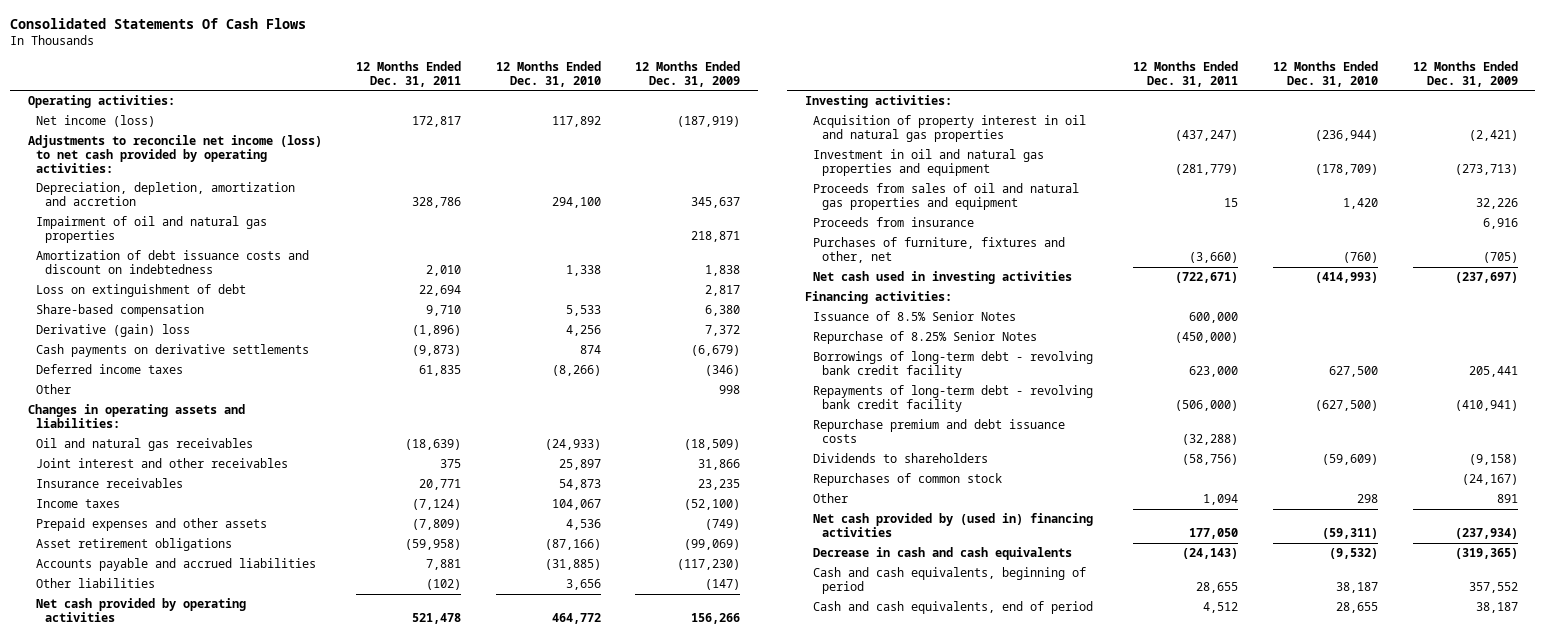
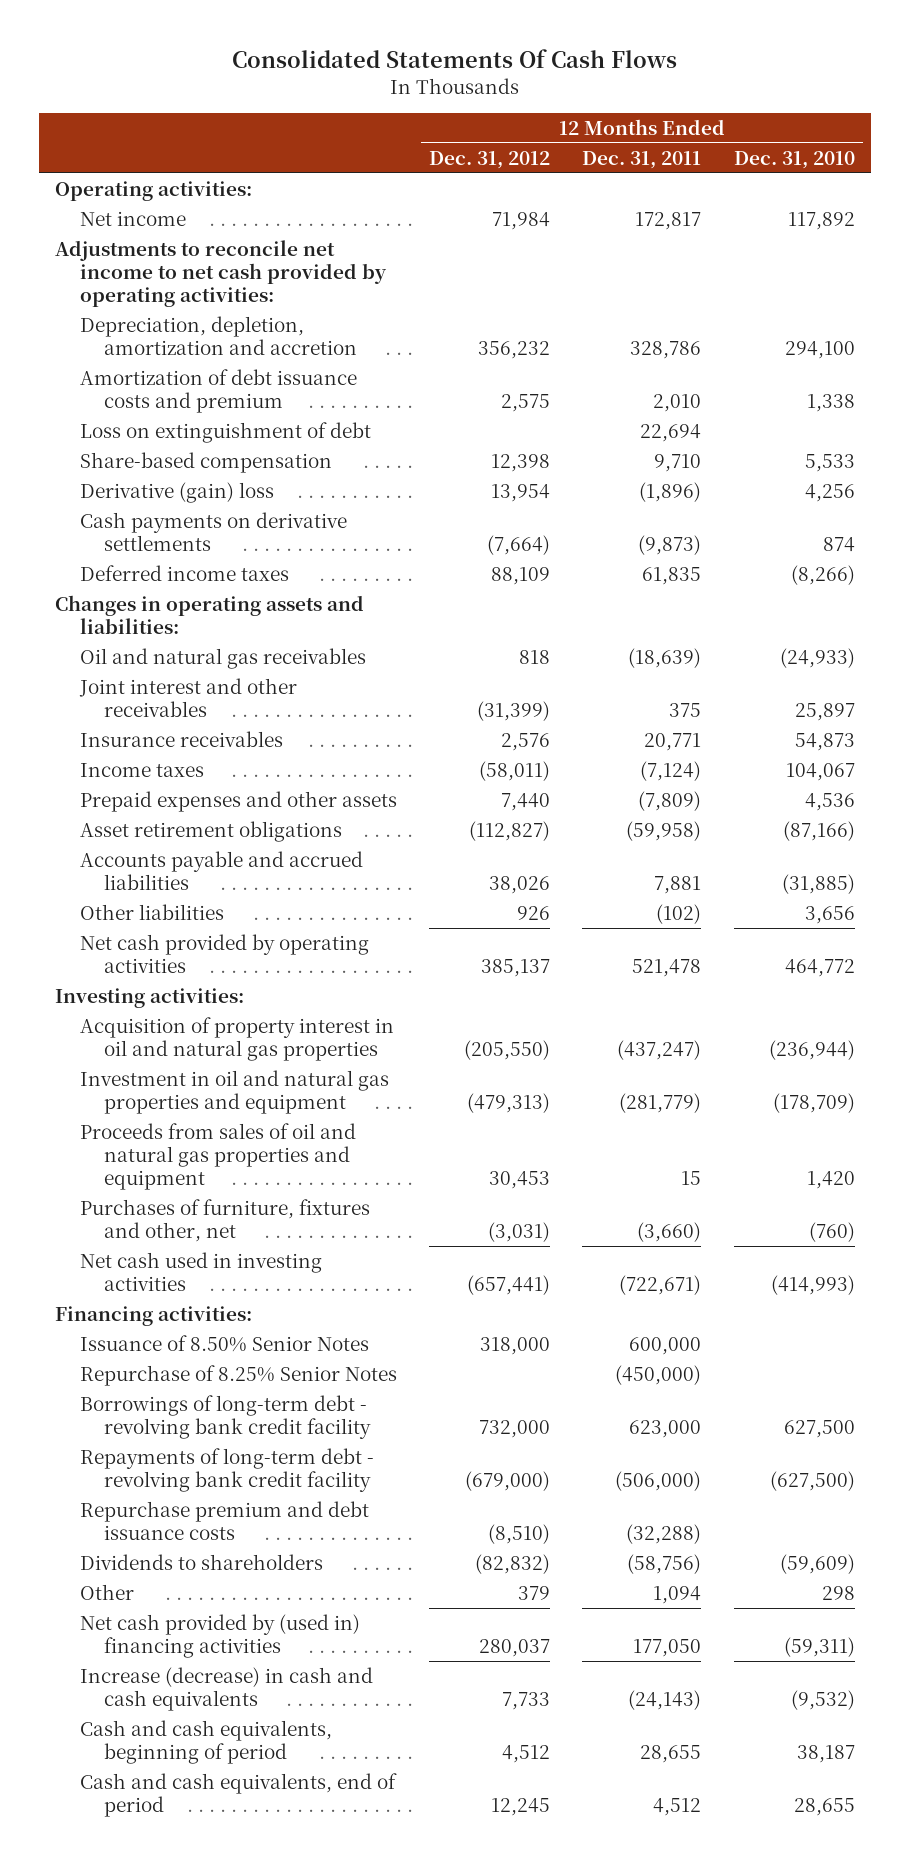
- | 12 Months Ended Dec. 31, 2011 | 12 Months Ended Dec. 31, 2010 | 12 Months Ended Dec. 31, 2009
+ | 12 Months Ended Dec. 31, 2012 | 12 Months Ended Dec. 31, 2011 | 12 Months Ended Dec. 31, 2010
- Net income (loss) | 172,817 | 117,892 | (187,919)
- Adjustments to reconcile net income (loss) to net cash provided by operating activities:
+ Net income | 71,984 | 172,817 | 117,892
+ Adjustments to reconcile net income to net cash provided by operating activities:
- Impairment of oil and natural gas properties | | | 218,871
- Amortization of debt issuance costs and discount on indebtedness | 2,010 | 1,338 | 1,838
+ Amortization of debt issuance costs and premium | 2,575 | 2,010 | 1,338
- Other | | | 998
- Proceeds from insurance | | | 6,916
- Issuance of 8.5% Senior Notes | 600,000 | |
+ Issuance of 8.50% Senior Notes | 318,000 | 600,000 |
- Repurchases of common stock | | | (24,167)
- Decrease in cash and cash equivalents | (24,143) | (9,532) | (319,365)
+ Increase (decrease) in cash and cash equivalents | 7,733 | (24,143) | (9,532)

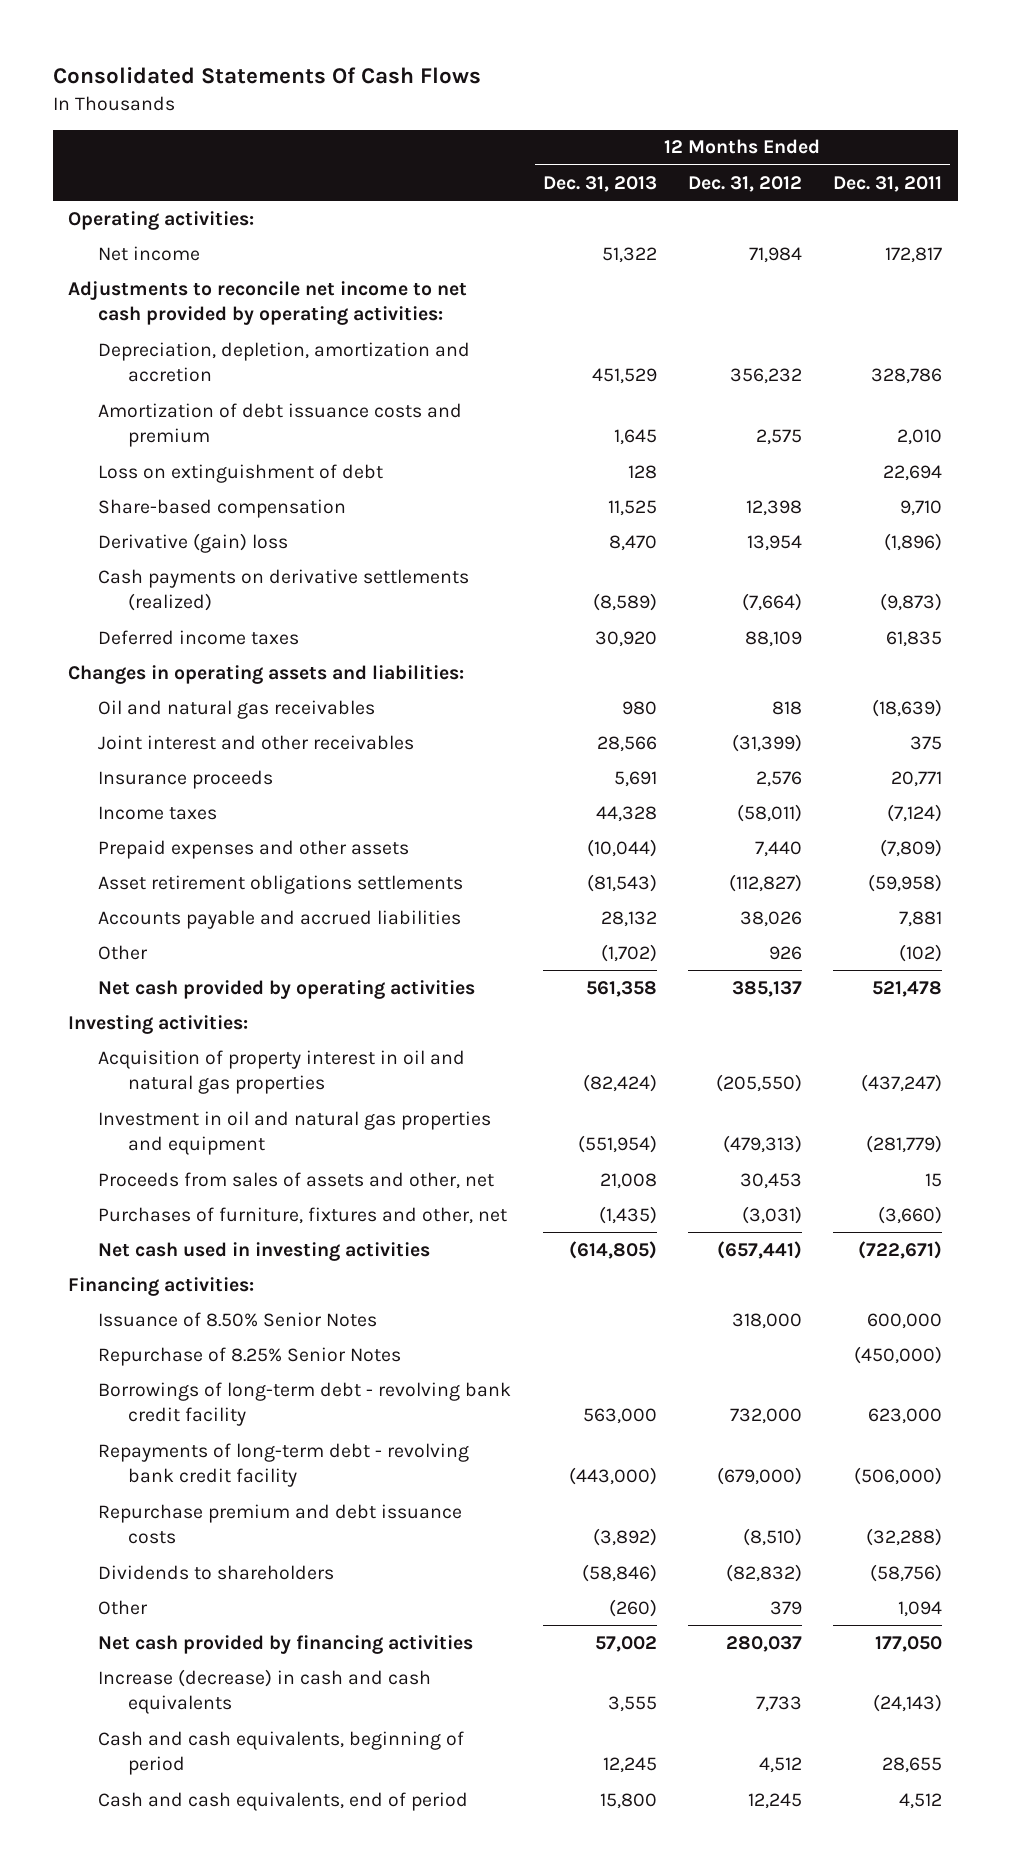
- | 12 Months Ended Dec. 31, 2012 | 12 Months Ended Dec. 31, 2011 | 12 Months Ended Dec. 31, 2010
+ | 12 Months Ended Dec. 31, 2013 | 12 Months Ended Dec. 31, 2012 | 12 Months Ended Dec. 31, 2011
- Cash payments on derivative settlements | (7,664) | (9,873) | 874
+ Cash payments on derivative settlements (realized) | (8,589) | (7,664) | (9,873)
- Insurance receivables | 2,576 | 20,771 | 54,873
+ Insurance proceeds | 5,691 | 2,576 | 20,771
- Asset retirement obligations | (112,827) | (59,958) | (87,166)
+ Asset retirement obligations settlements | (81,543) | (112,827) | (59,958)
- Other liabilities | 926 | (102) | 3,656
+ Other | (1,702) | 926 | (102)
- Proceeds from sales of oil and natural gas properties and equipment | 30,453 | 15 | 1,420
+ Proceeds from sales of assets and other, net | 21,008 | 30,453 | 15
- Net cash provided by (used in) financing activities | 280,037 | 177,050 | (59,311)
+ Net cash provided by financing activities | 57,002 | 280,037 | 177,050

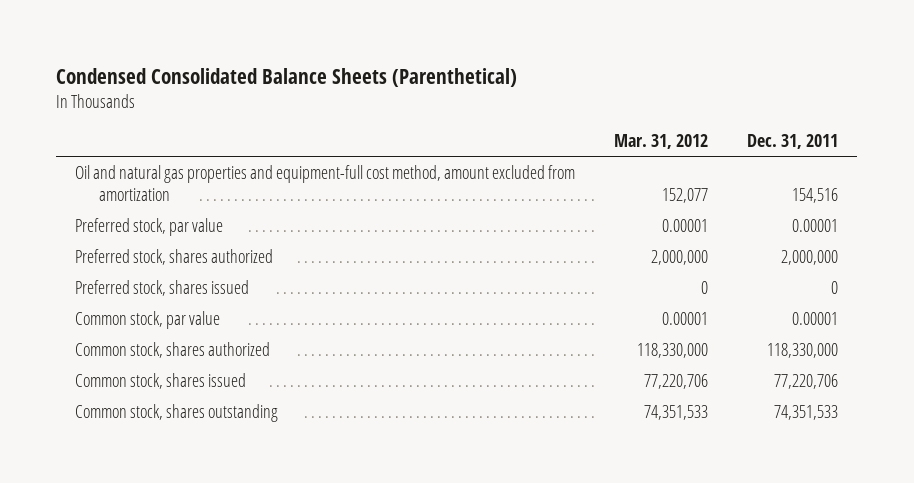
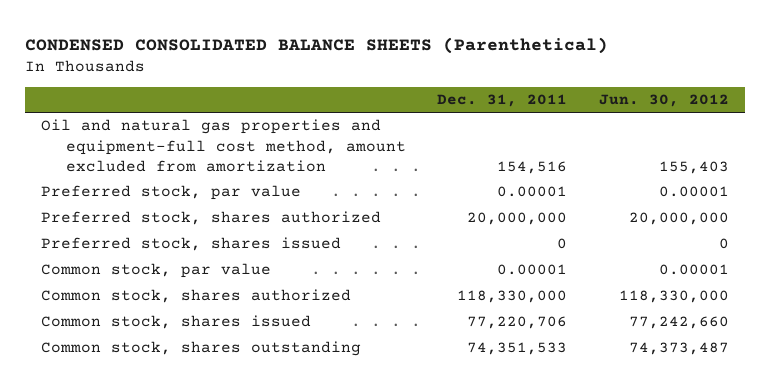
- Condensed Consolidated Balance Sheets (Parenthetical)
+ CONDENSED CONSOLIDATED BALANCE SHEETS (Parenthetical)
- | Mar. 31, 2012 | Dec. 31, 2011
+ | Dec. 31, 2011 | Jun. 30, 2012
- Preferred stock, shares authorized | 2,000,000 | 2,000,000
+ Preferred stock, shares authorized | 20,000,000 | 20,000,000

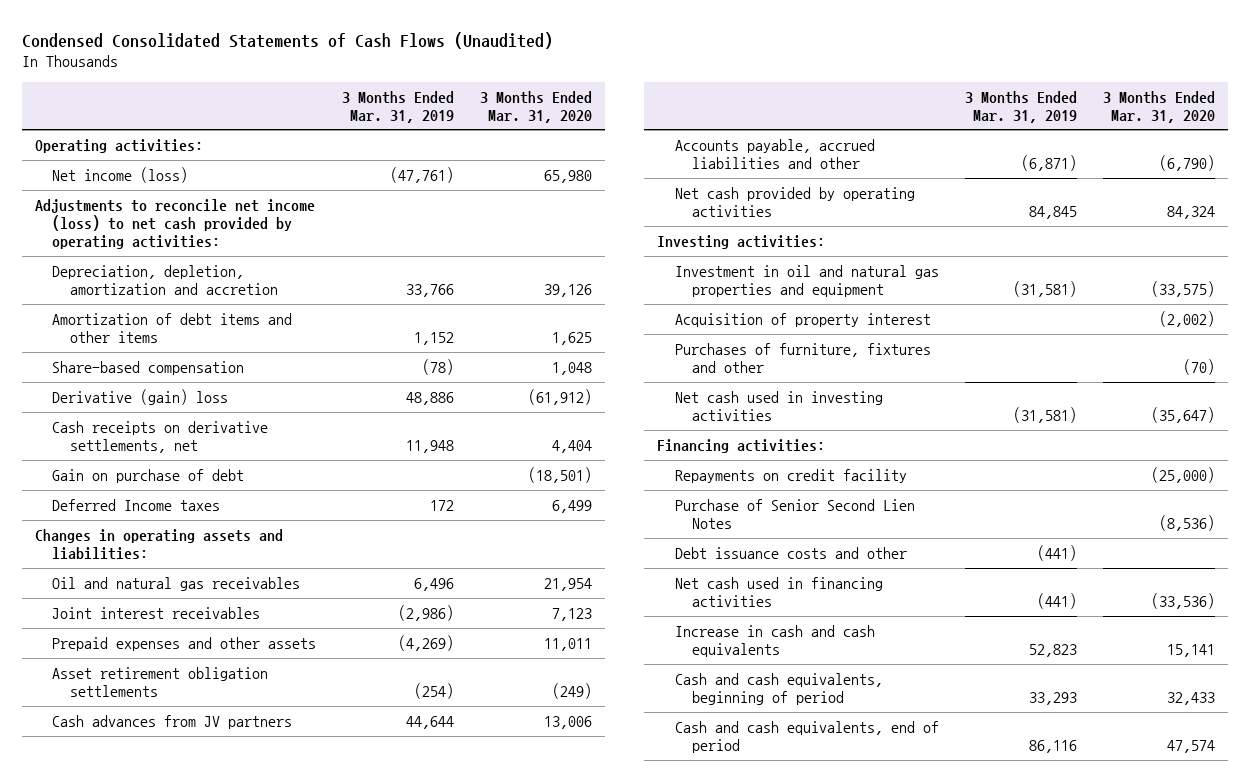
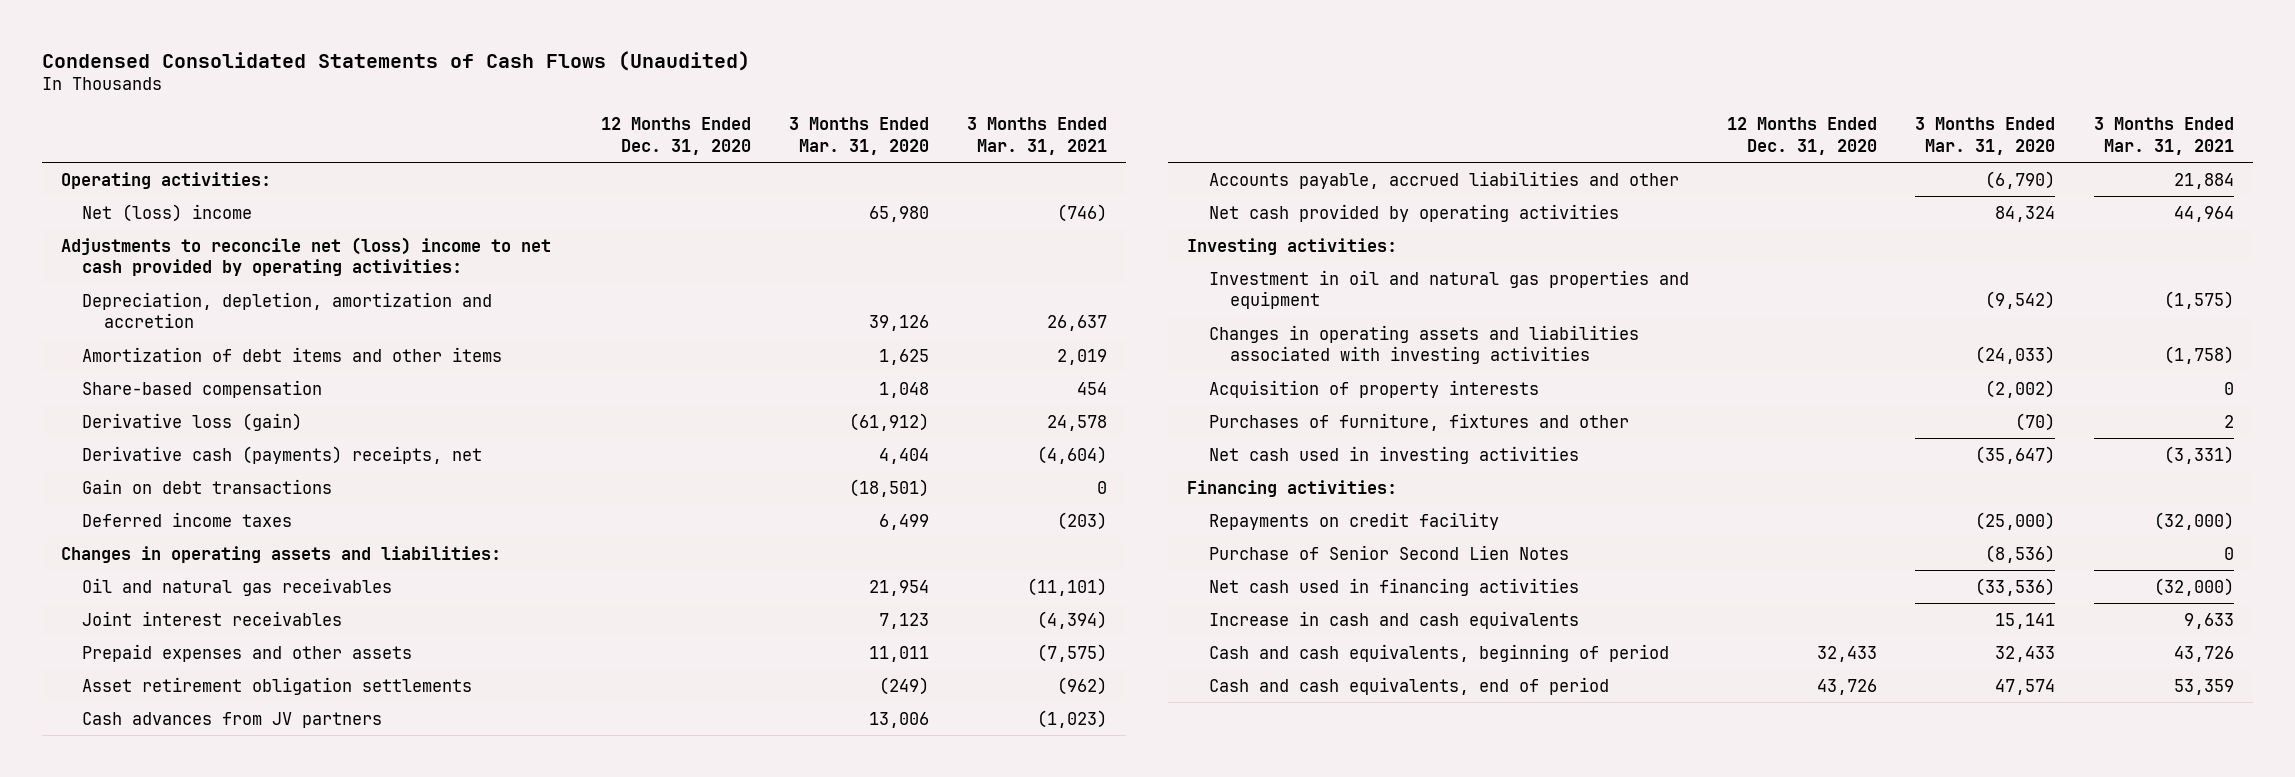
- | 3 Months Ended Mar. 31, 2019 | 3 Months Ended Mar. 31, 2020
+ | 12 Months Ended Dec. 31, 2020 | 3 Months Ended Mar. 31, 2020 | 3 Months Ended Mar. 31, 2021
- Net income (loss) | (47,761) | 65,980
- Adjustments to reconcile net income (loss) to net cash provided by operating activities:
+ Net (loss) income | | 65,980 | (746)
+ Adjustments to reconcile net (loss) income to net cash provided by operating activities:
- Derivative (gain) loss | 48,886 | (61,912)
- Cash receipts on derivative settlements, net | 11,948 | 4,404
- Gain on purchase of debt | | (18,501)
- Deferred Income taxes | 172 | 6,499
+ Derivative loss (gain) | | (61,912) | 24,578
+ Derivative cash (payments) receipts, net | | 4,404 | (4,604)
+ Gain on debt transactions | | (18,501) | 0
+ Deferred income taxes | | 6,499 | (203)
- Investment in oil and natural gas properties and equipment | (31,581) | (33,575)
- Acquisition of property interest | | (2,002)
+ Investment in oil and natural gas properties and equipment | | (9,542) | (1,575)
+ Changes in operating assets and liabilities associated with investing activities | | (24,033) | (1,758)
+ Acquisition of property interests | | (2,002) | 0
- Debt issuance costs and other | (441) |

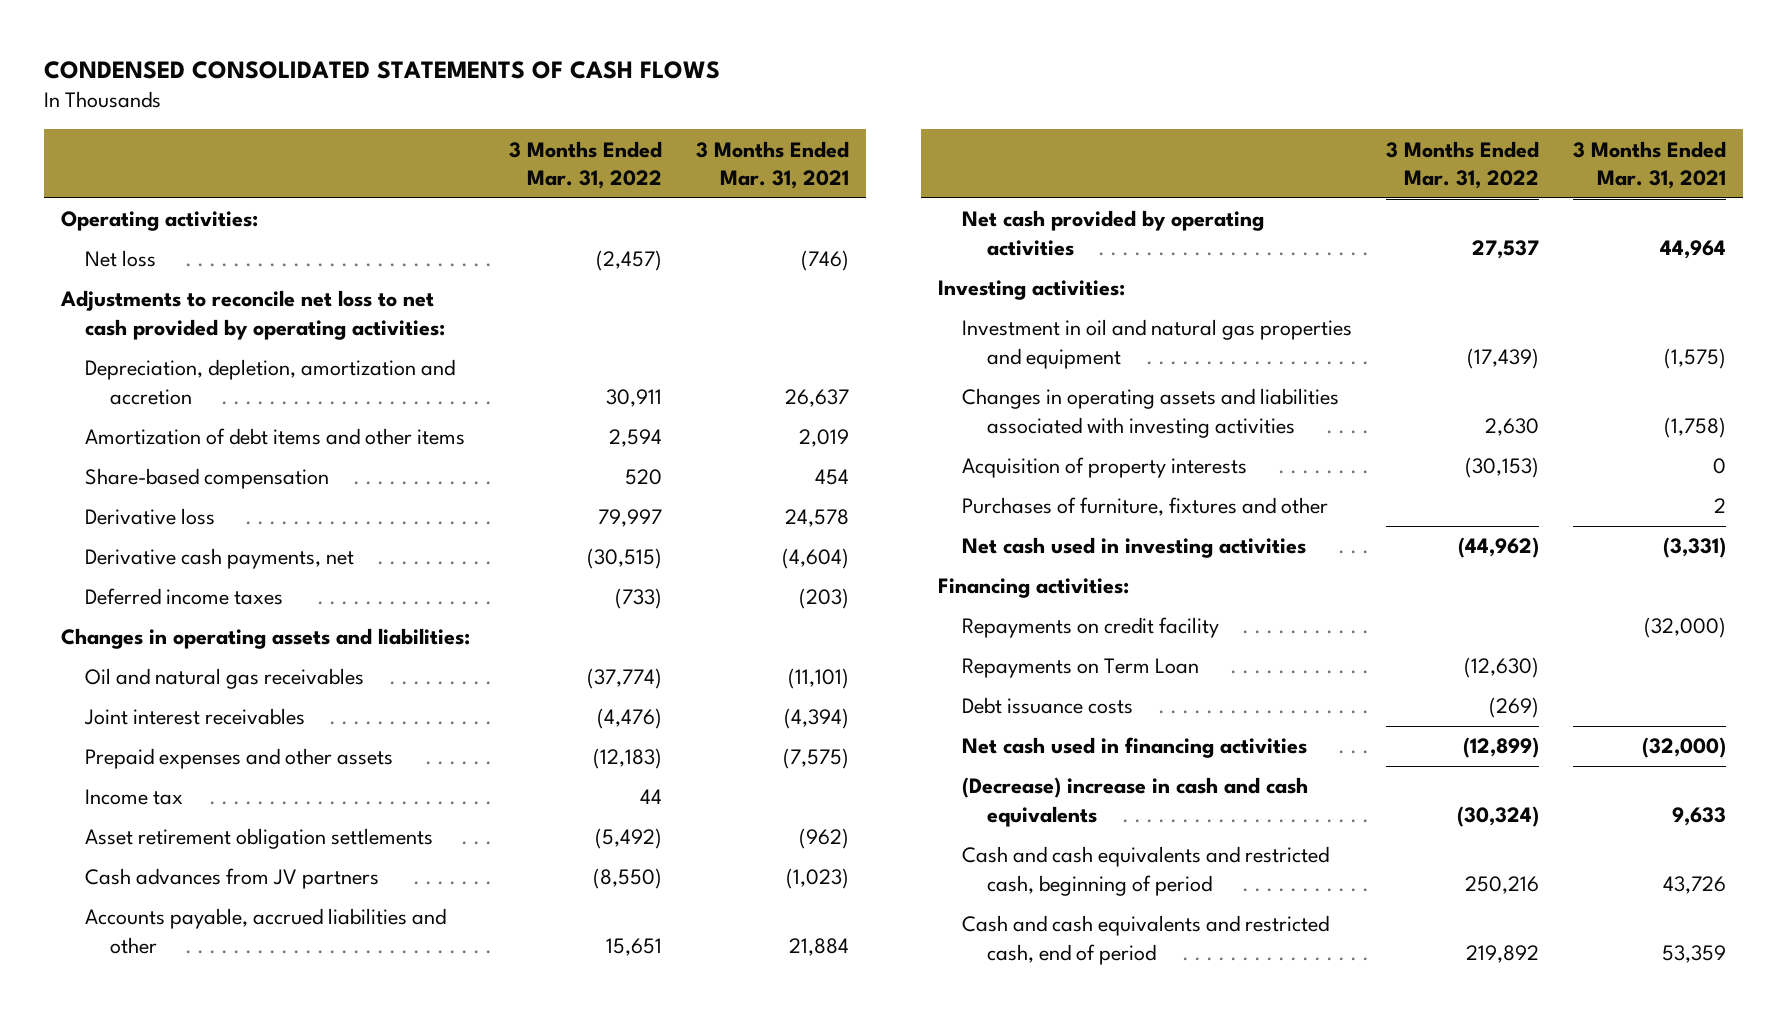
- Condensed Consolidated Statements of Cash Flows (Unaudited)
+ CONDENSED CONSOLIDATED STATEMENTS OF CASH FLOWS
- | 12 Months Ended Dec. 31, 2020 | 3 Months Ended Mar. 31, 2020 | 3 Months Ended Mar. 31, 2021
+ | 3 Months Ended Mar. 31, 2022 | 3 Months Ended Mar. 31, 2021
- Net (loss) income | | 65,980 | (746)
- Adjustments to reconcile net (loss) income to net cash provided by operating activities:
+ Net loss | (2,457) | (746)
+ Adjustments to reconcile net loss to net cash provided by operating activities:
- Derivative loss (gain) | | (61,912) | 24,578
- Derivative cash (payments) receipts, net | | 4,404 | (4,604)
- Gain on debt transactions | | (18,501) | 0
+ Derivative loss | 79,997 | 24,578
+ Derivative cash payments, net | (30,515) | (4,604)
+ Income tax | 44 |
- Purchase of Senior Second Lien Notes | | (8,536) | 0
+ Repayments on Term Loan | (12,630) |
+ Debt issuance costs | (269) |
- Increase in cash and cash equivalents | | 15,141 | 9,633
- Cash and cash equivalents, beginning of period | 32,433 | 32,433 | 43,726
- Cash and cash equivalents, end of period | 43,726 | 47,574 | 53,359
+ (Decrease) increase in cash and cash equivalents | (30,324) | 9,633
+ Cash and cash equivalents and restricted cash, beginning of period | 250,216 | 43,726
+ Cash and cash equivalents and restricted cash, end of period | 219,892 | 53,359

